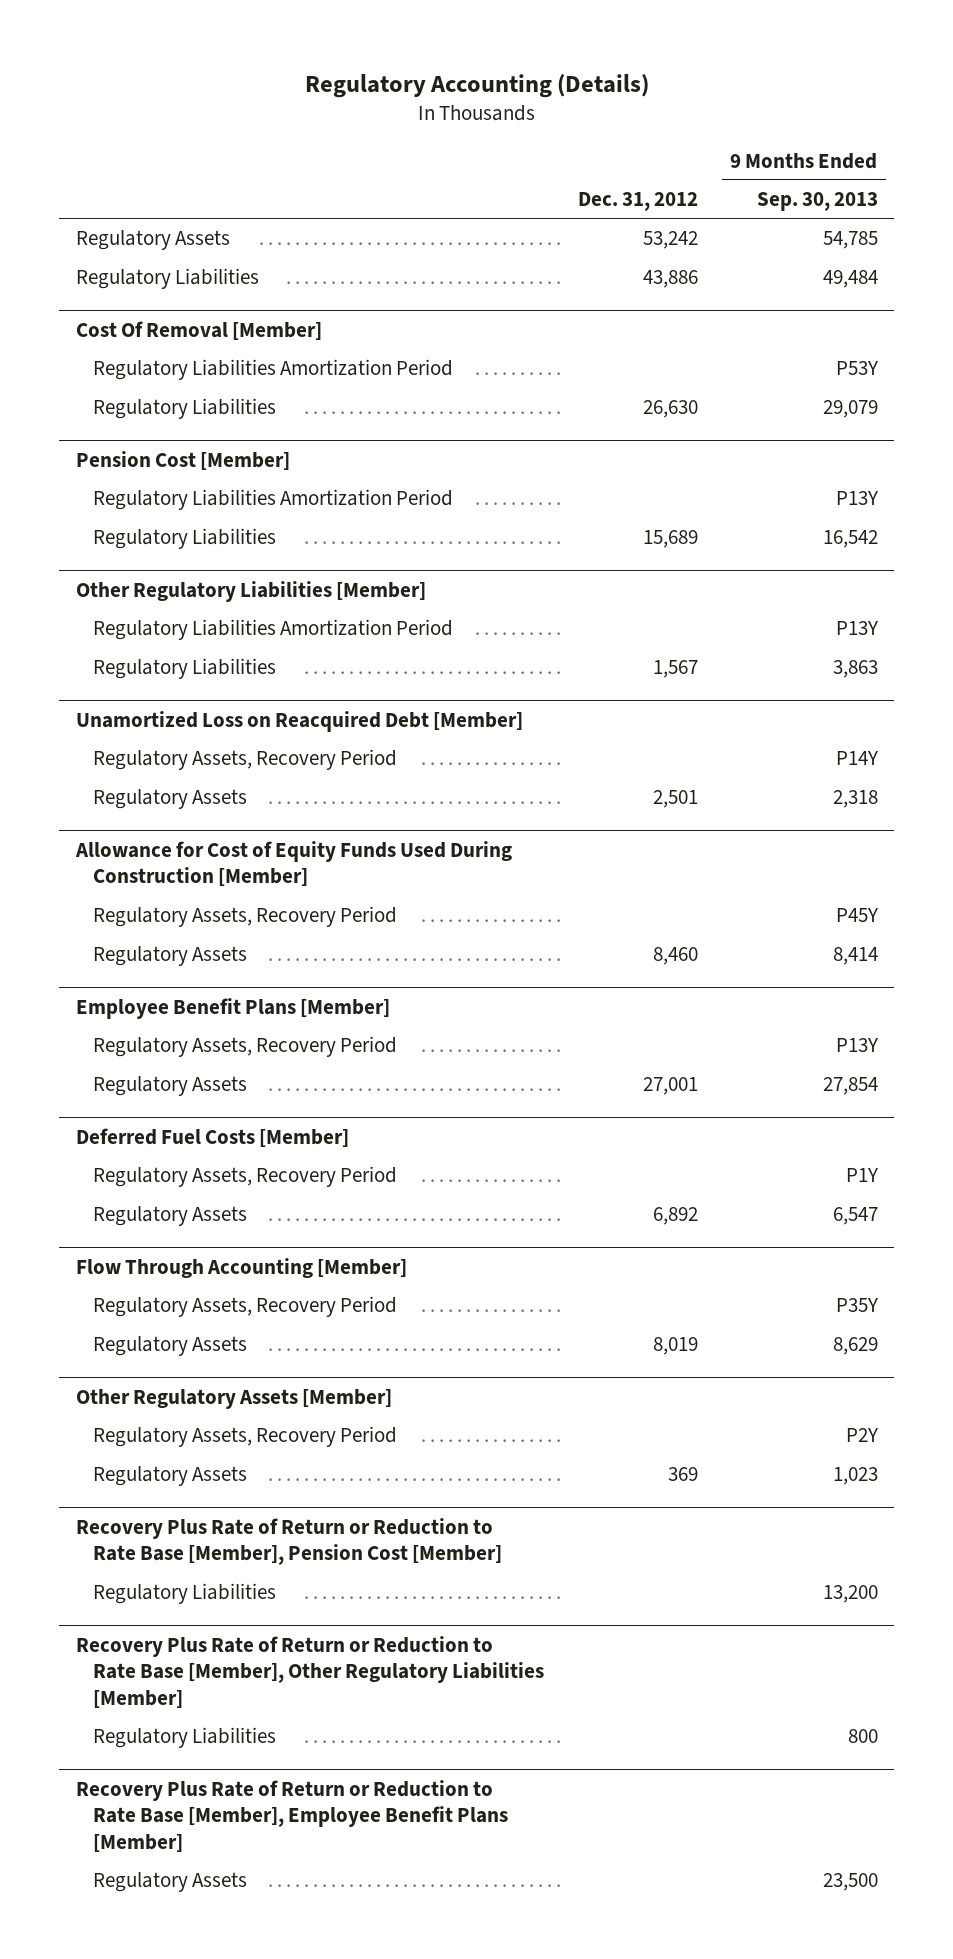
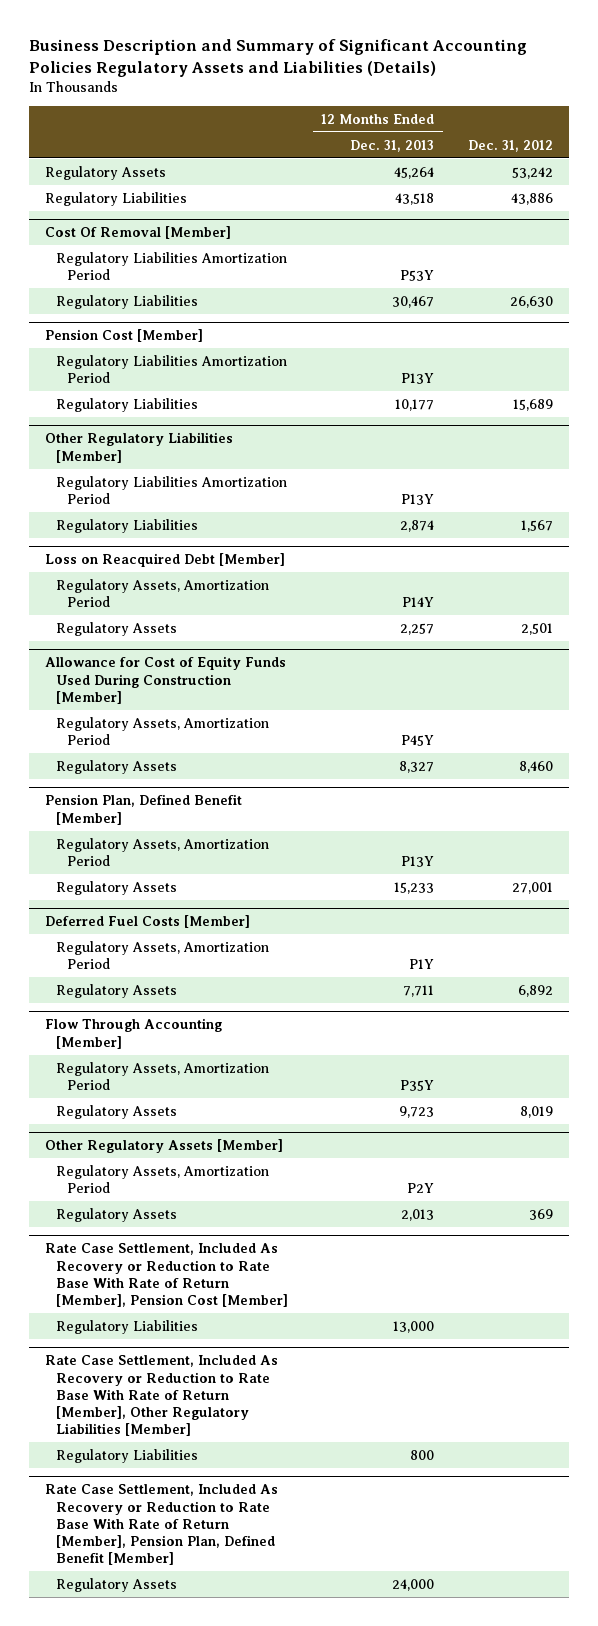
- Regulatory Accounting (Details)
+ Business Description and Summary of Significant Accounting Policies Regulatory Assets and Liabilities (Details)
- | Dec. 31, 2012 | 9 Months Ended Sep. 30, 2013
+ | 12 Months Ended Dec. 31, 2013 | Dec. 31, 2012
- Unamortized Loss on Reacquired Debt [Member]
- Regulatory Assets, Recovery Period | | P14Y
+ Loss on Reacquired Debt [Member]
+ Regulatory Assets, Amortization Period | P14Y |
@ Allowance for Cost of Equity Funds Used During Construction [Member]
- Regulatory Assets, Recovery Period | | P45Y
+ Regulatory Assets, Amortization Period | P45Y |
- Employee Benefit Plans [Member]
- Regulatory Assets, Recovery Period | | P13Y
+ Pension Plan, Defined Benefit [Member]
+ Regulatory Assets, Amortization Period | P13Y |
@ Deferred Fuel Costs [Member]
- Regulatory Assets, Recovery Period | | P1Y
+ Regulatory Assets, Amortization Period | P1Y |
@ Flow Through Accounting [Member]
- Regulatory Assets, Recovery Period | | P35Y
+ Regulatory Assets, Amortization Period | P35Y |
@ Other Regulatory Assets [Member]
- Regulatory Assets, Recovery Period | | P2Y
+ Regulatory Assets, Amortization Period | P2Y |
- Recovery Plus Rate of Return or Reduction to Rate Base [Member], Pension Cost [Member]
+ Rate Case Settlement, Included As Recovery or Reduction to Rate Base With Rate of Return [Member], Pension Cost [Member]
- Recovery Plus Rate of Return or Reduction to Rate Base [Member], Other Regulatory Liabilities [Member]
+ Rate Case Settlement, Included As Recovery or Reduction to Rate Base With Rate of Return [Member], Other Regulatory Liabilities [Member]
- Recovery Plus Rate of Return or Reduction to Rate Base [Member], Employee Benefit Plans [Member]
+ Rate Case Settlement, Included As Recovery or Reduction to Rate Base With Rate of Return [Member], Pension Plan, Defined Benefit [Member]

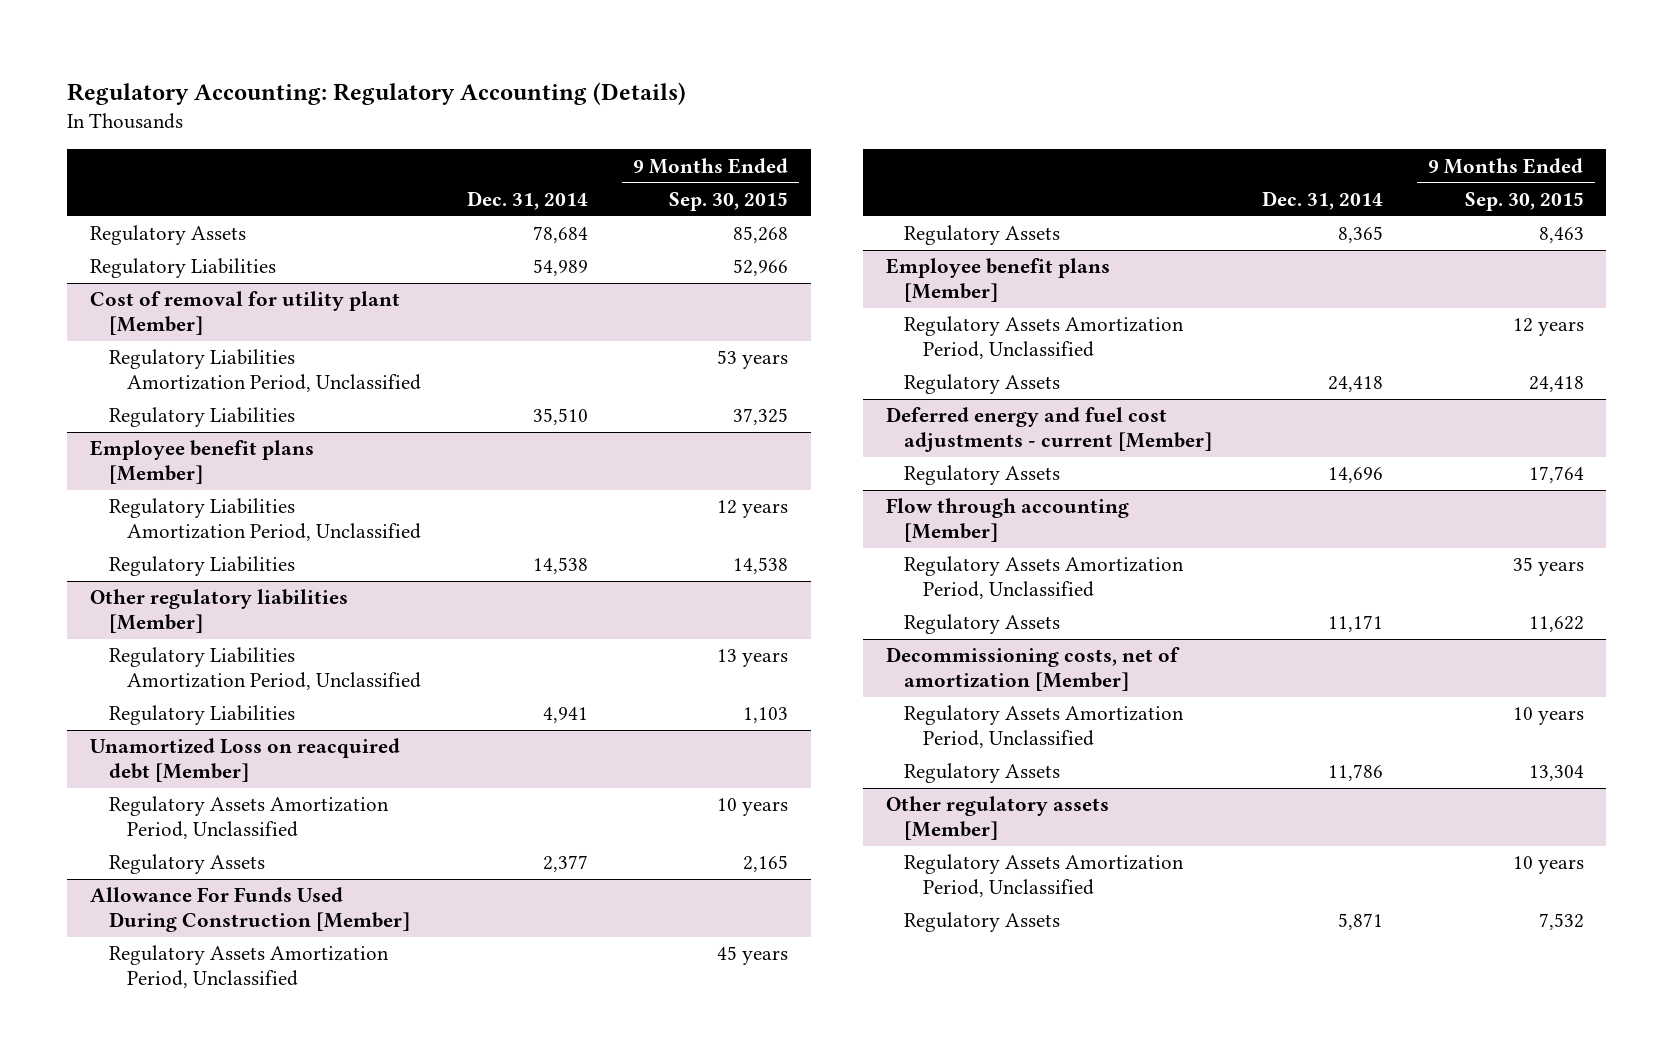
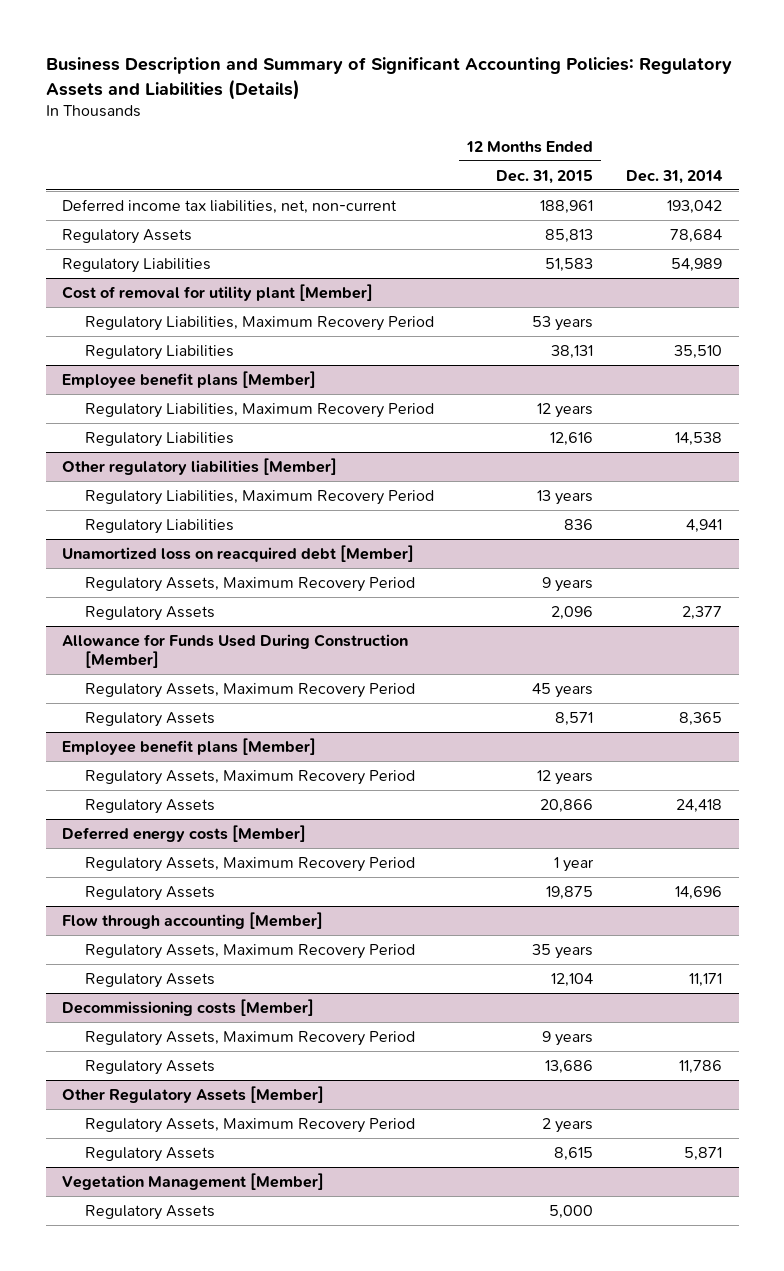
- Regulatory Accounting: Regulatory Accounting (Details)
+ Business Description and Summary of Significant Accounting Policies: Regulatory Assets and Liabilities (Details)
- | Dec. 31, 2014 | 9 Months Ended Sep. 30, 2015
+ | 12 Months Ended Dec. 31, 2015 | Dec. 31, 2014
+ Deferred income tax liabilities, net, non-current | 188,961 | 193,042
@ Cost of removal for utility plant [Member]
- Regulatory Liabilities Amortization Period, Unclassified | | 53 years
+ Regulatory Liabilities, Maximum Recovery Period | 53 years |
@ Employee benefit plans [Member]
- Regulatory Liabilities Amortization Period, Unclassified | | 12 years
+ Regulatory Liabilities, Maximum Recovery Period | 12 years |
@ Other regulatory liabilities [Member]
- Regulatory Liabilities Amortization Period, Unclassified | | 13 years
+ Regulatory Liabilities, Maximum Recovery Period | 13 years |
- Unamortized Loss on reacquired debt [Member]
- Regulatory Assets Amortization Period, Unclassified | | 10 years
+ Unamortized loss on reacquired debt [Member]
+ Regulatory Assets, Maximum Recovery Period | 9 years |
- Allowance For Funds Used During Construction [Member]
- Regulatory Assets Amortization Period, Unclassified | | 45 years
+ Allowance for Funds Used During Construction [Member]
+ Regulatory Assets, Maximum Recovery Period | 45 years |
@ Employee benefit plans [Member]
- Regulatory Assets Amortization Period, Unclassified | | 12 years
+ Regulatory Assets, Maximum Recovery Period | 12 years |
- Deferred energy and fuel cost adjustments - current [Member]
+ Deferred energy costs [Member]
+ Regulatory Assets, Maximum Recovery Period | 1 year |
@ Flow through accounting [Member]
- Regulatory Assets Amortization Period, Unclassified | | 35 years
+ Regulatory Assets, Maximum Recovery Period | 35 years |
- Decommissioning costs, net of amortization [Member]
- Regulatory Assets Amortization Period, Unclassified | | 10 years
+ Decommissioning costs [Member]
+ Regulatory Assets, Maximum Recovery Period | 9 years |
- Other regulatory assets [Member]
- Regulatory Assets Amortization Period, Unclassified | | 10 years
+ Other Regulatory Assets [Member]
+ Regulatory Assets, Maximum Recovery Period | 2 years |
+ Vegetation Management [Member]
+ Regulatory Assets | 5,000 |

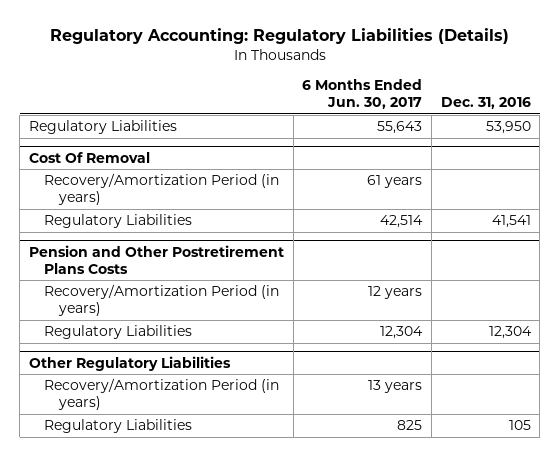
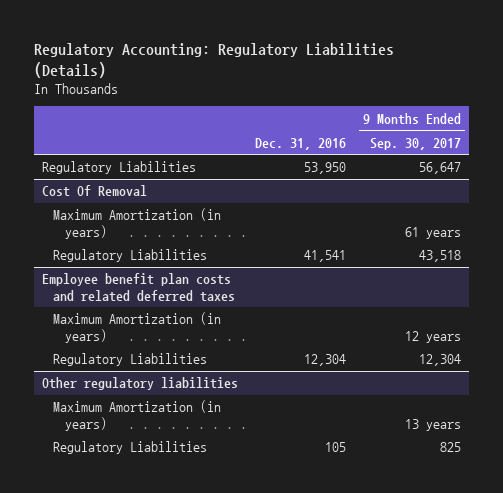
- | 6 Months Ended Jun. 30, 2017 | Dec. 31, 2016
+ | Dec. 31, 2016 | 9 Months Ended Sep. 30, 2017
@ Cost Of Removal
- Recovery/Amortization Period (in years) | 61 years |
+ Maximum Amortization (in years) | | 61 years
- Pension and Other Postretirement Plans Costs
- Recovery/Amortization Period (in years) | 12 years |
+ Employee benefit plan costs and related deferred taxes
+ Maximum Amortization (in years) | | 12 years
- Other Regulatory Liabilities
- Recovery/Amortization Period (in years) | 13 years |
+ Other regulatory liabilities
+ Maximum Amortization (in years) | | 13 years

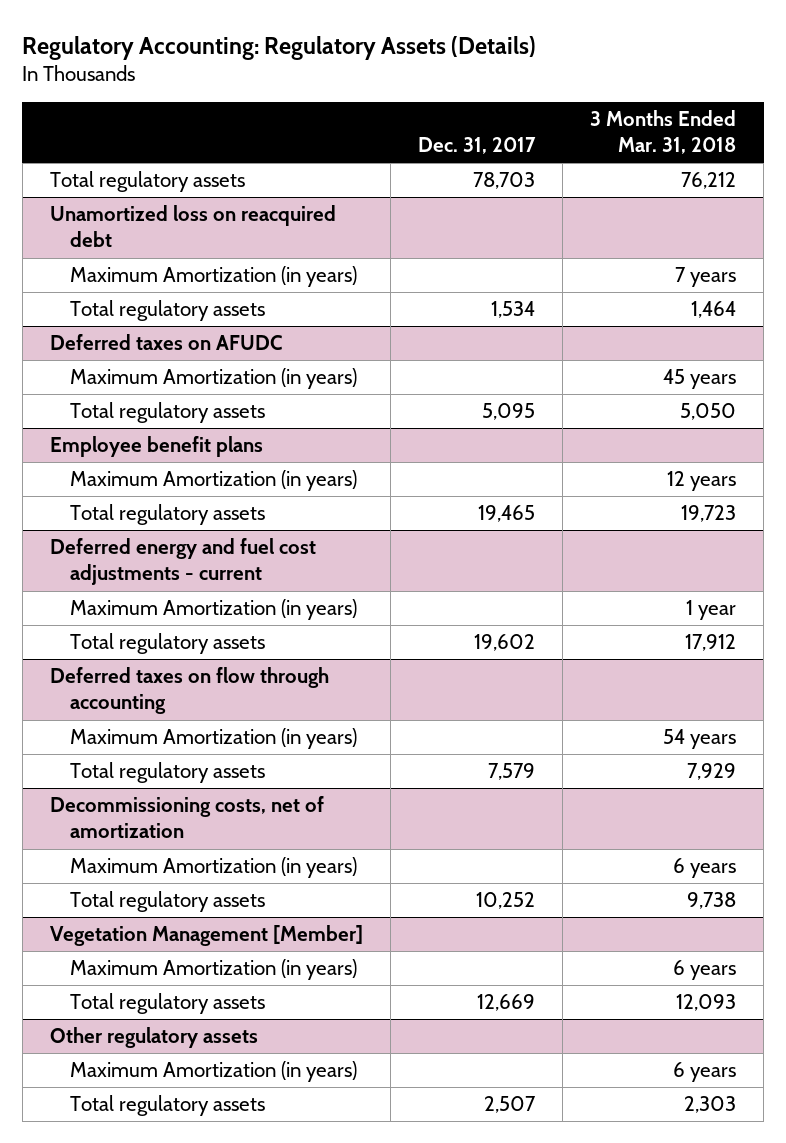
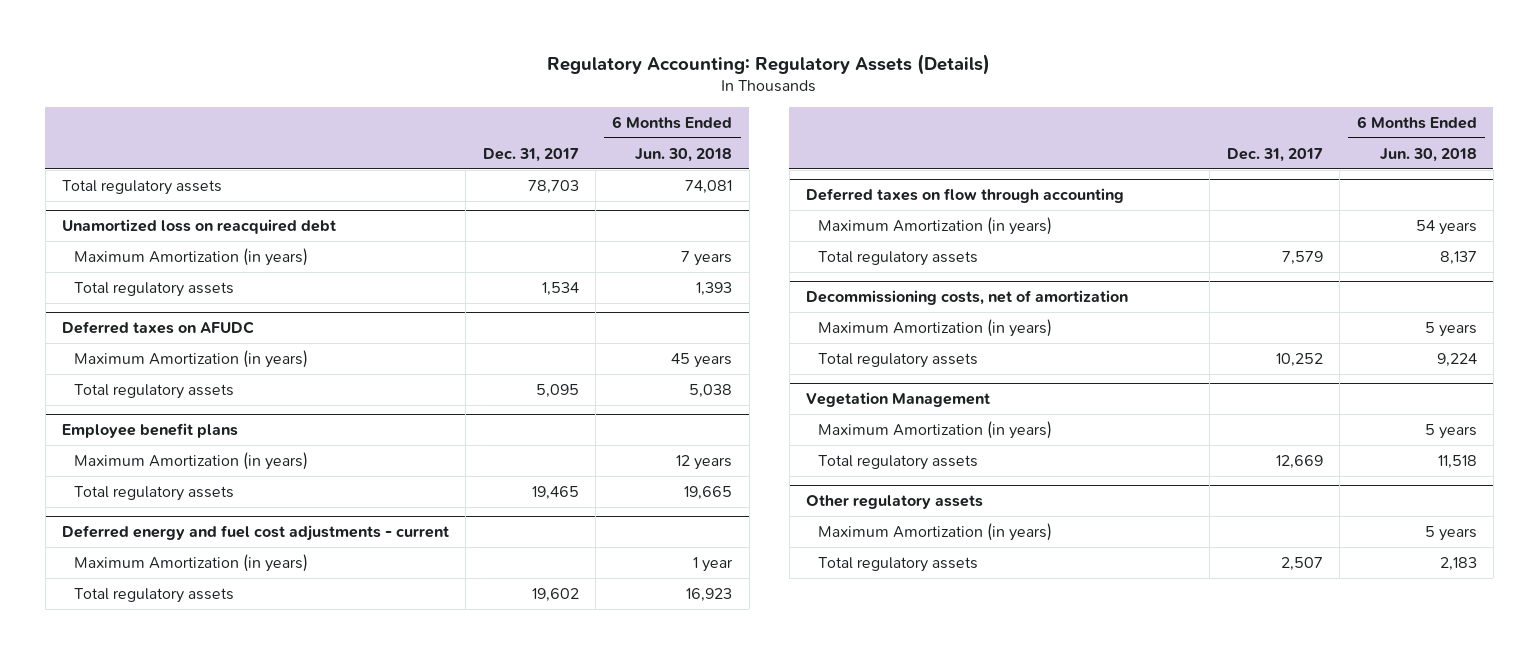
- | Dec. 31, 2017 | 3 Months Ended Mar. 31, 2018
+ | Dec. 31, 2017 | 6 Months Ended Jun. 30, 2018
- Vegetation Management [Member]
+ Vegetation Management

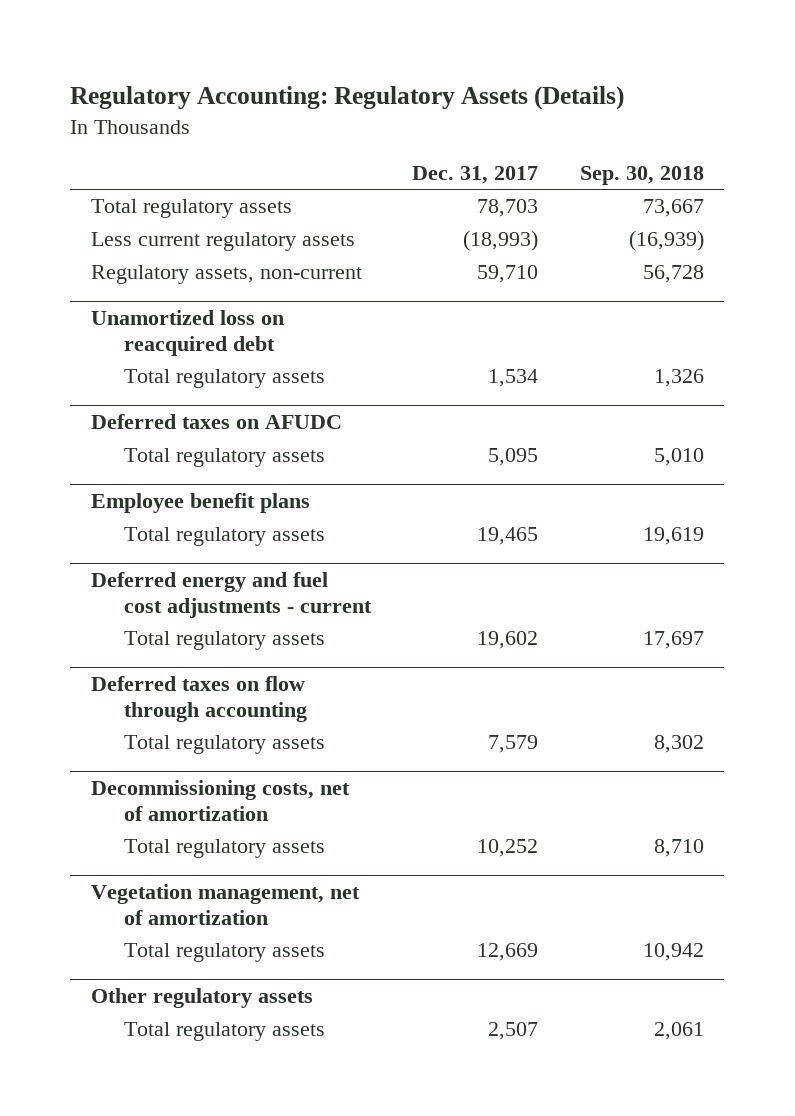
- | Dec. 31, 2017 | 6 Months Ended Jun. 30, 2018
+ | Dec. 31, 2017 | Sep. 30, 2018
+ Less current regulatory assets | (18,993) | (16,939)
+ Regulatory assets, non-current | 59,710 | 56,728
@ Unamortized loss on reacquired debt
- Maximum Amortization (in years) | | 7 years
@ Deferred taxes on AFUDC
- Maximum Amortization (in years) | | 45 years
@ Employee benefit plans
- Maximum Amortization (in years) | | 12 years
@ Deferred energy and fuel cost adjustments - current
- Maximum Amortization (in years) | | 1 year
@ Deferred taxes on flow through accounting
- Maximum Amortization (in years) | | 54 years
@ Decommissioning costs, net of amortization
- Maximum Amortization (in years) | | 5 years
- Vegetation Management
- Maximum Amortization (in years) | | 5 years
+ Vegetation management, net of amortization
@ Other regulatory assets
- Maximum Amortization (in years) | | 5 years

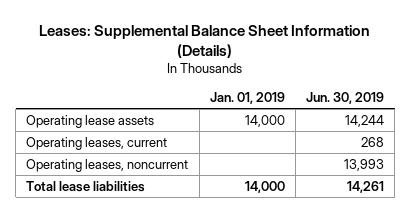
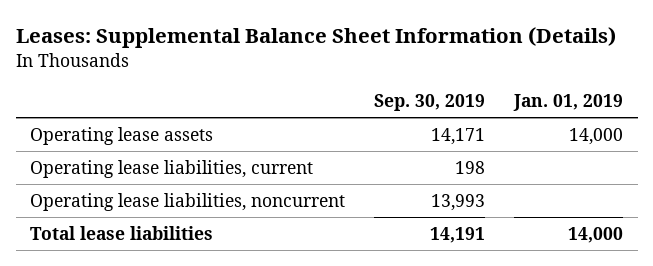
- | Jan. 01, 2019 | Jun. 30, 2019
+ | Sep. 30, 2019 | Jan. 01, 2019
- Operating leases, current | | 268
- Operating leases, noncurrent | | 13,993
+ Operating lease liabilities, current | 198 |
+ Operating lease liabilities, noncurrent | 13,993 |

